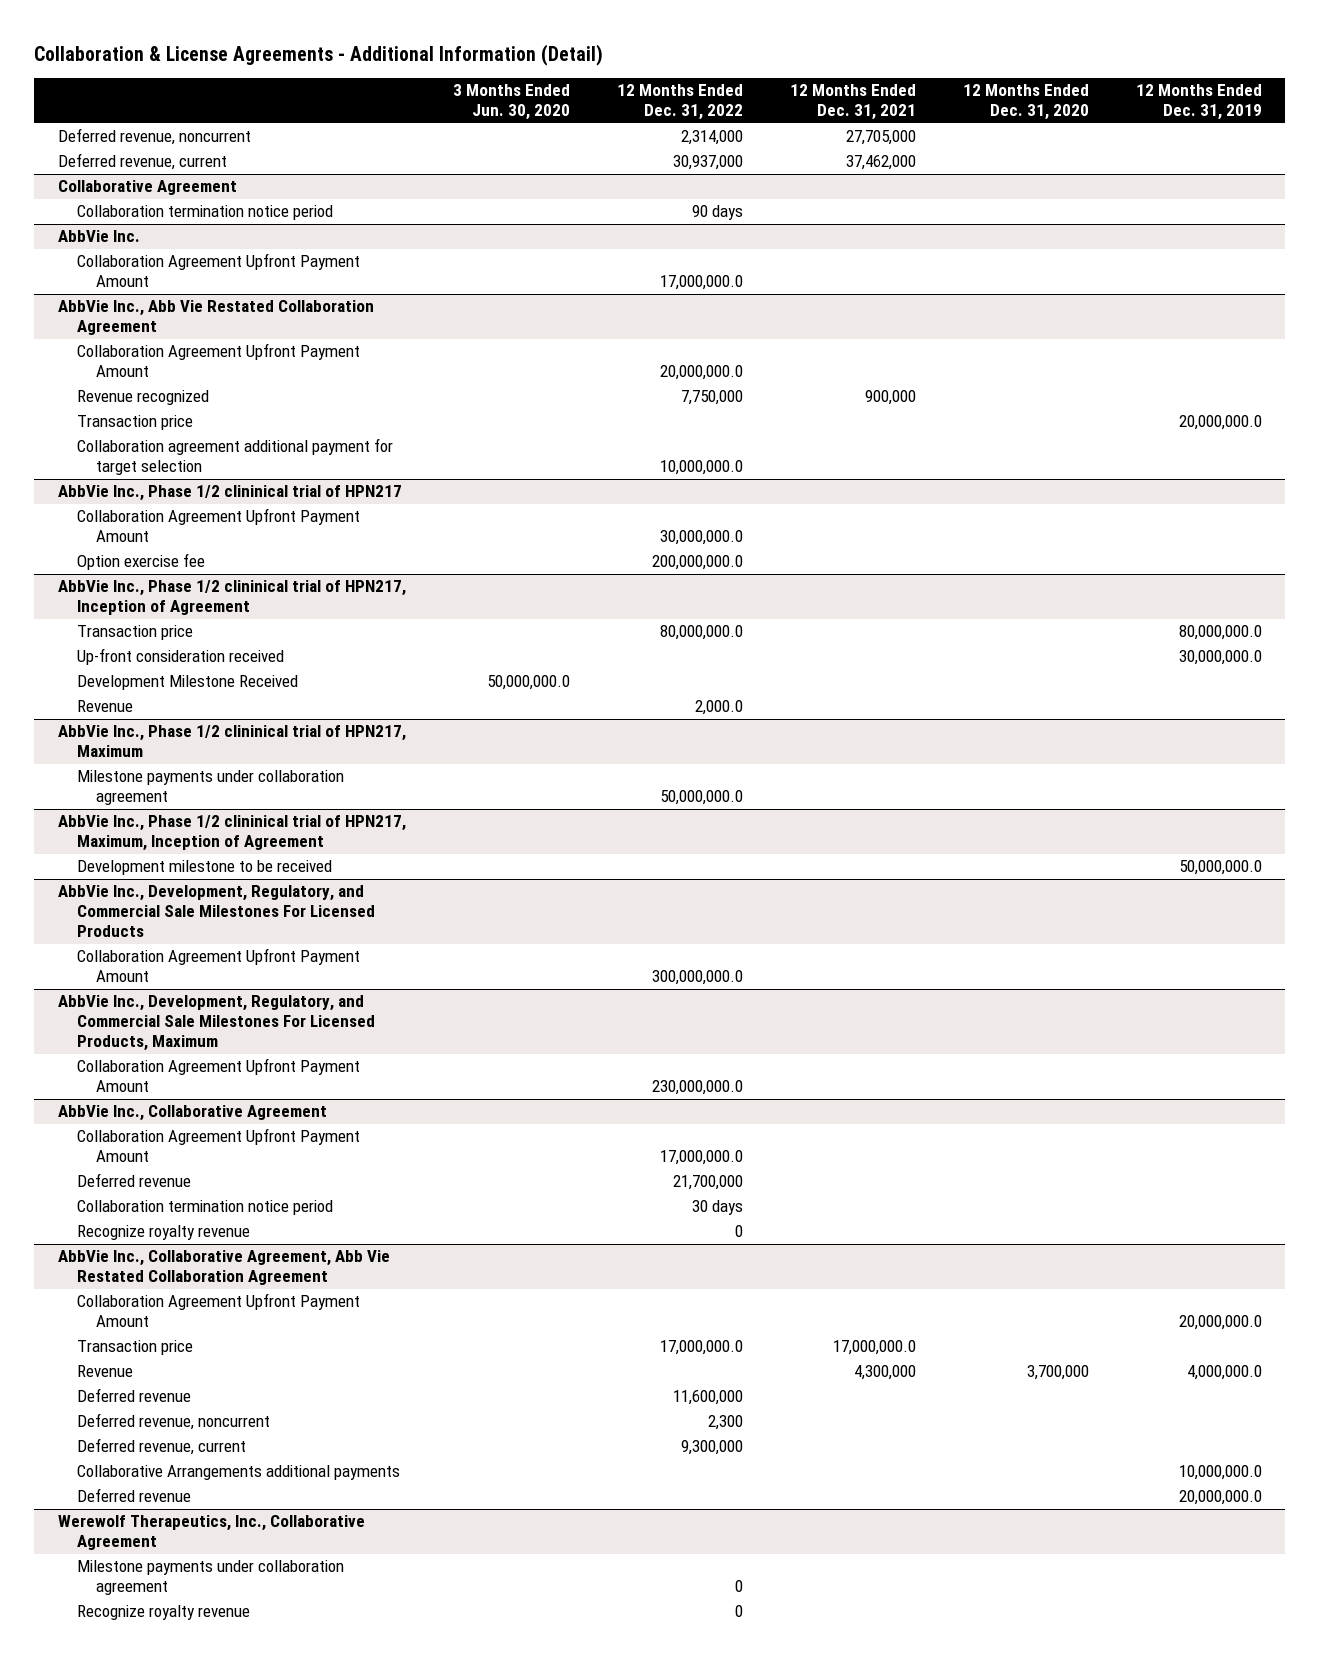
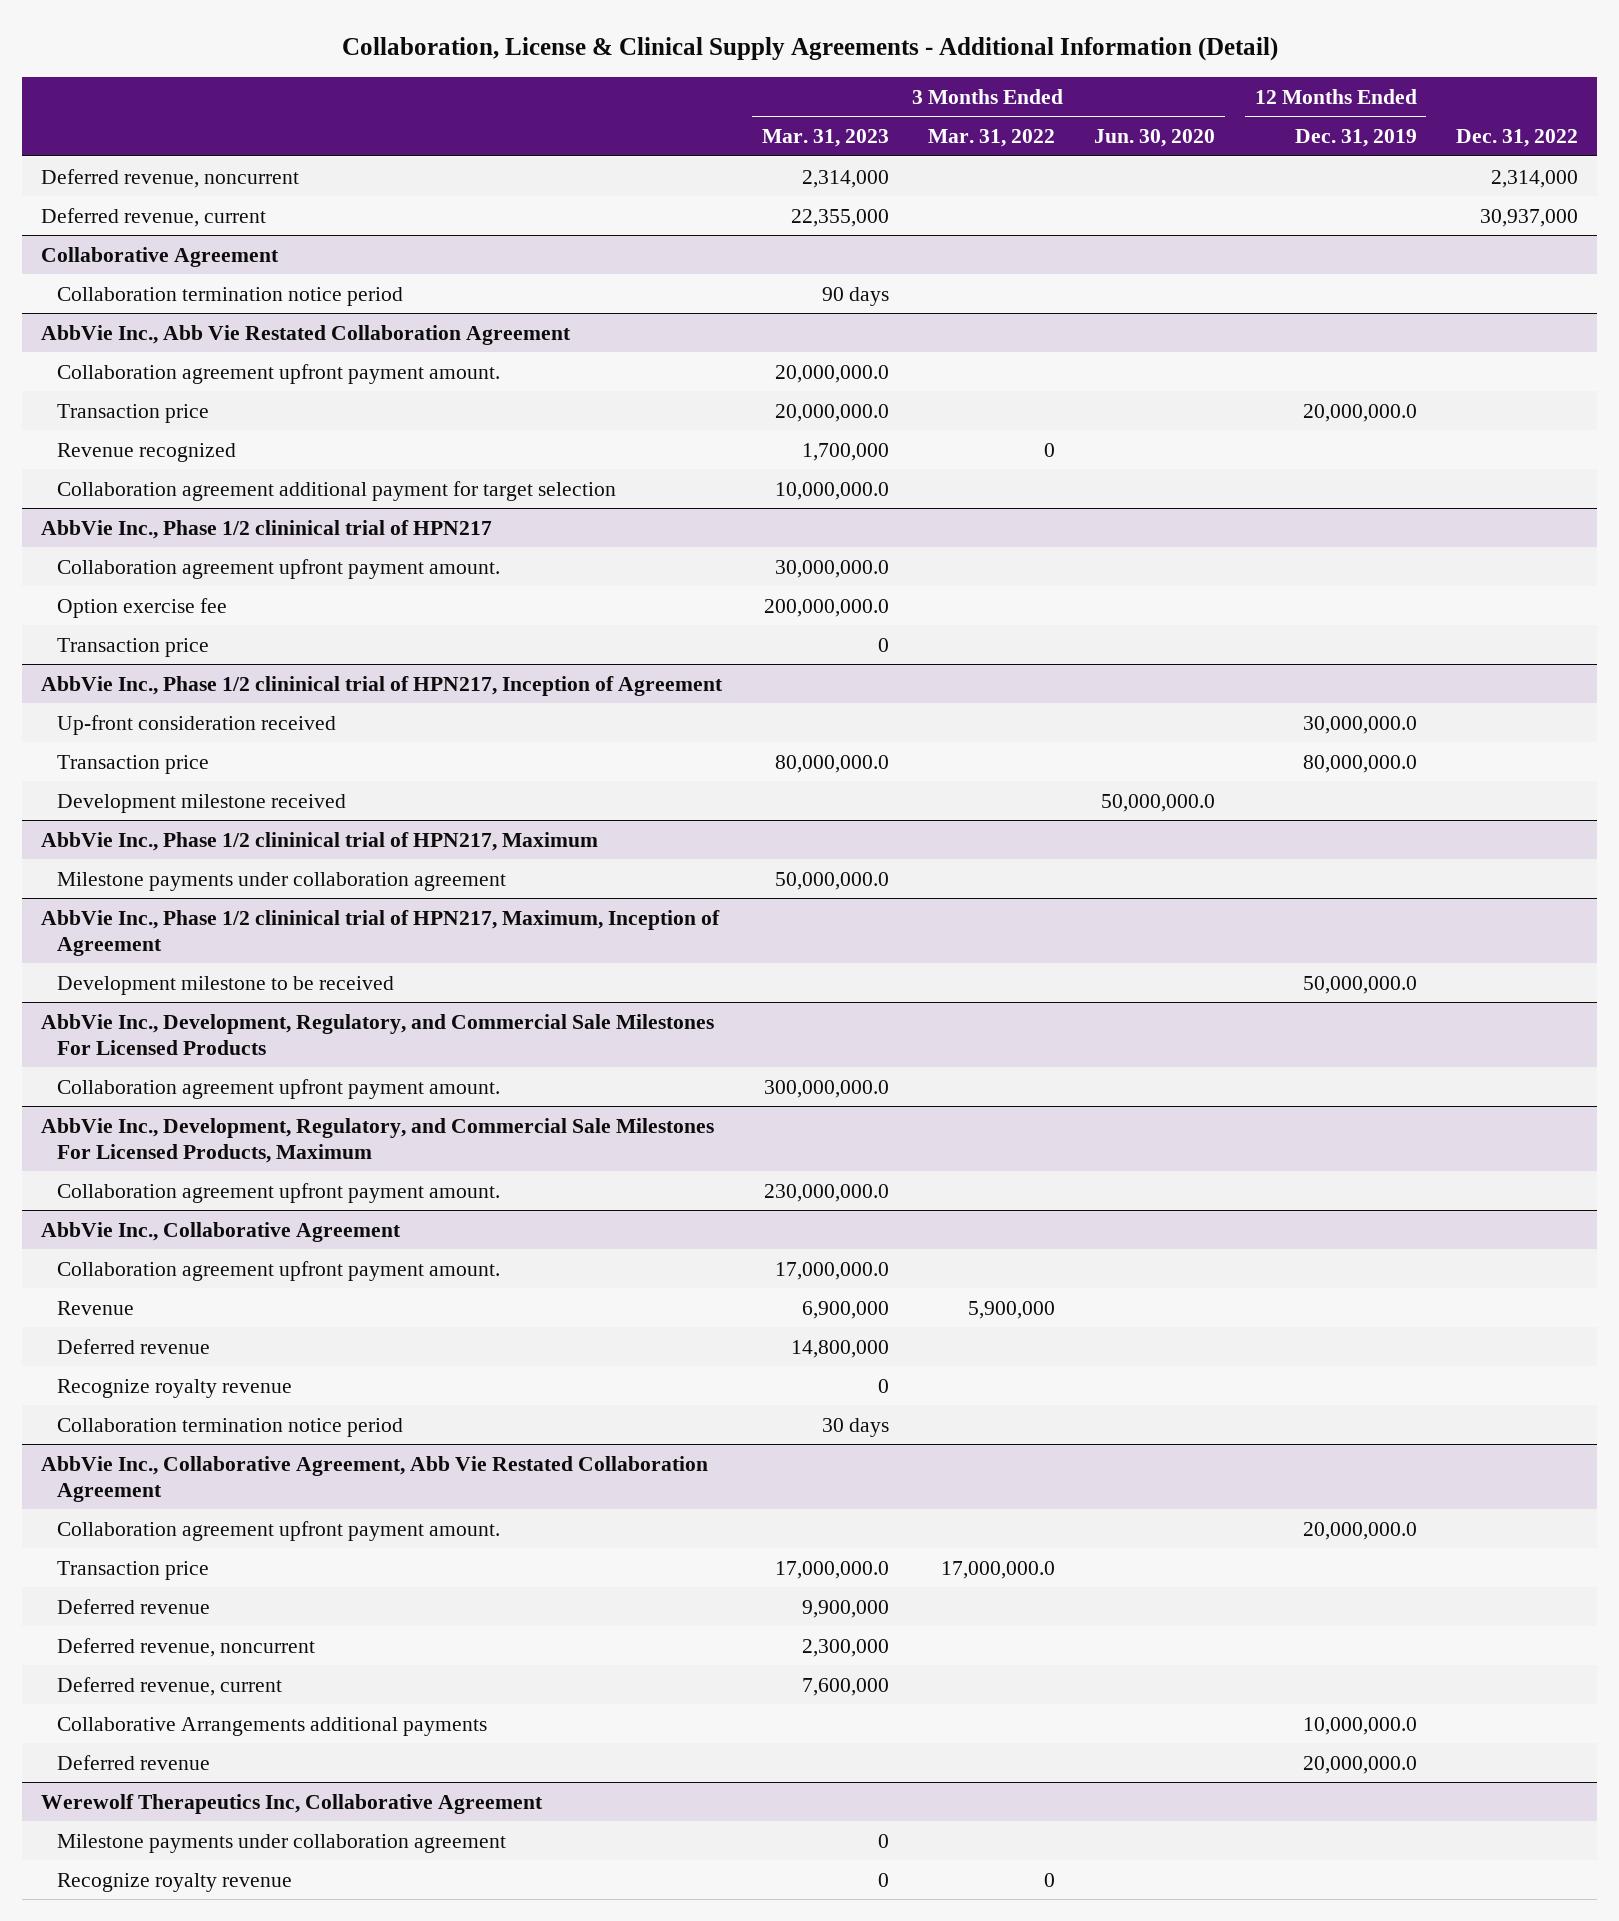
- Collaboration & License Agreements - Additional Information (Detail)
+ Collaboration, License & Clinical Supply Agreements - Additional Information (Detail)
- | 3 Months Ended Jun. 30, 2020 | 12 Months Ended Dec. 31, 2022 | 12 Months Ended Dec. 31, 2021 | 12 Months Ended Dec. 31, 2020 | 12 Months Ended Dec. 31, 2019
+ | 3 Months Ended Mar. 31, 2023 | 3 Months Ended Mar. 31, 2022 | 3 Months Ended Jun. 30, 2020 | 12 Months Ended Dec. 31, 2019 | Dec. 31, 2022
- AbbVie Inc.
- Collaboration Agreement Upfront Payment Amount | | 17,000,000.0 | | |
@ AbbVie Inc., Abb Vie Restated Collaboration Agreement
- Collaboration Agreement Upfront Payment Amount | | 20,000,000.0 | | |
+ Collaboration agreement upfront payment amount. | 20,000,000.0 | | | |
moved down: Revenue recognized | 1,700,000 | 0 | | |
@ AbbVie Inc., Phase 1/2 clininical trial of HPN217
- Collaboration Agreement Upfront Payment Amount | | 30,000,000.0 | | |
+ Collaboration agreement upfront payment amount. | 30,000,000.0 | | | |
+ Transaction price | 0 | | | |
@ AbbVie Inc., Phase 1/2 clininical trial of HPN217, Inception of Agreement
- Development Milestone Received | 50,000,000.0 | | | |
- Revenue | | 2,000.0 | | |
moved down: Transaction price | 80,000,000.0 | | | 80,000,000.0 |
+ Development milestone received | | | 50,000,000.0 | |
@ AbbVie Inc., Development, Regulatory, and Commercial Sale Milestones For Licensed Products
- Collaboration Agreement Upfront Payment Amount | | 300,000,000.0 | | |
+ Collaboration agreement upfront payment amount. | 300,000,000.0 | | | |
@ AbbVie Inc., Development, Regulatory, and Commercial Sale Milestones For Licensed Products, Maximum
- Collaboration Agreement Upfront Payment Amount | | 230,000,000.0 | | |
+ Collaboration agreement upfront payment amount. | 230,000,000.0 | | | |
@ AbbVie Inc., Collaborative Agreement
- Collaboration Agreement Upfront Payment Amount | | 17,000,000.0 | | |
+ Collaboration agreement upfront payment amount. | 17,000,000.0 | | | |
+ Revenue | 6,900,000 | 5,900,000 | | |
moved down: Collaboration termination notice period | 30 days | | | |
@ AbbVie Inc., Collaborative Agreement, Abb Vie Restated Collaboration Agreement
- Collaboration Agreement Upfront Payment Amount | | | | | 20,000,000.0
+ Collaboration agreement upfront payment amount. | | | | 20,000,000.0 |
- Revenue | | | 4,300,000 | 3,700,000 | 4,000,000.0
- Werewolf Therapeutics, Inc., Collaborative Agreement
+ Werewolf Therapeutics Inc, Collaborative Agreement

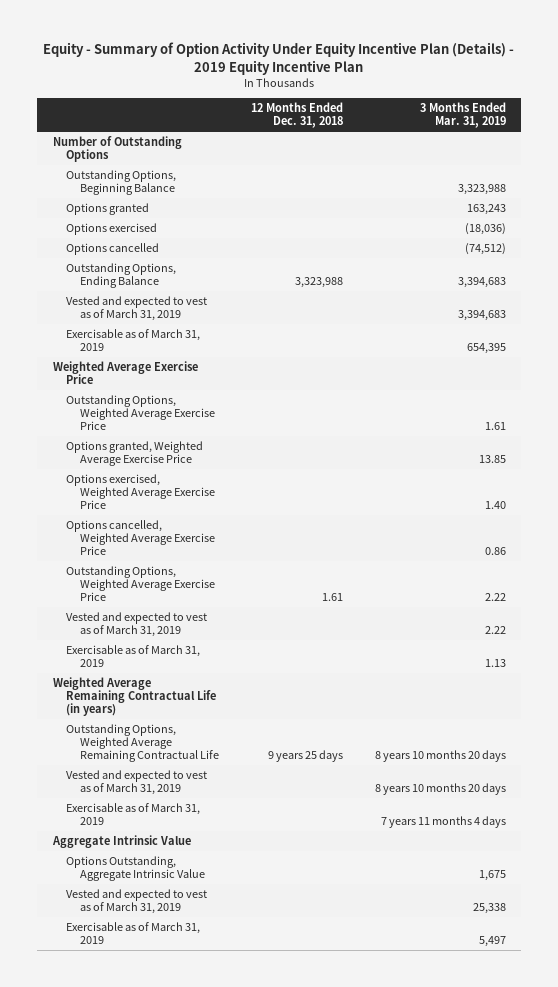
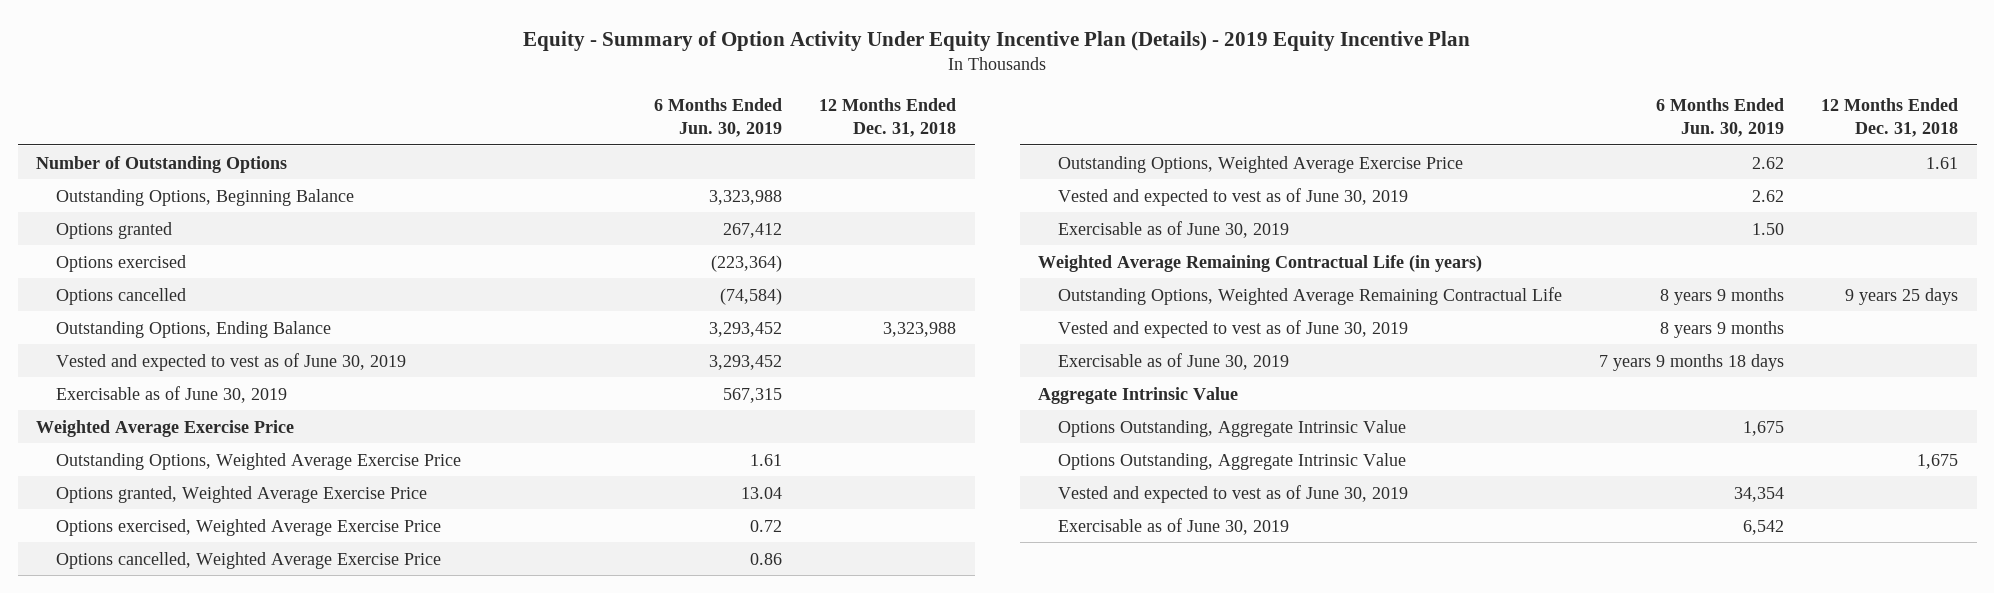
- | 12 Months Ended Dec. 31, 2018 | 3 Months Ended Mar. 31, 2019
+ | 6 Months Ended Jun. 30, 2019 | 12 Months Ended Dec. 31, 2018
- Vested and expected to vest as of March 31, 2019 | | 3,394,683
- Exercisable as of March 31, 2019 | | 654,395
+ Vested and expected to vest as of June 30, 2019 | 3,293,452 |
+ Exercisable as of June 30, 2019 | 567,315 |
- Vested and expected to vest as of March 31, 2019 | | 2.22
- Exercisable as of March 31, 2019 | | 1.13
+ Vested and expected to vest as of June 30, 2019 | 2.62 |
+ Exercisable as of June 30, 2019 | 1.50 |
- Vested and expected to vest as of March 31, 2019 | | 8 years 10 months 20 days
- Exercisable as of March 31, 2019 | | 7 years 11 months 4 days
+ Vested and expected to vest as of June 30, 2019 | 8 years 9 months |
+ Exercisable as of June 30, 2019 | 7 years 9 months 18 days |
- Vested and expected to vest as of March 31, 2019 | | 25,338
- Exercisable as of March 31, 2019 | | 5,497
+ Options Outstanding, Aggregate Intrinsic Value | | 1,675
+ Vested and expected to vest as of June 30, 2019 | 34,354 |
+ Exercisable as of June 30, 2019 | 6,542 |

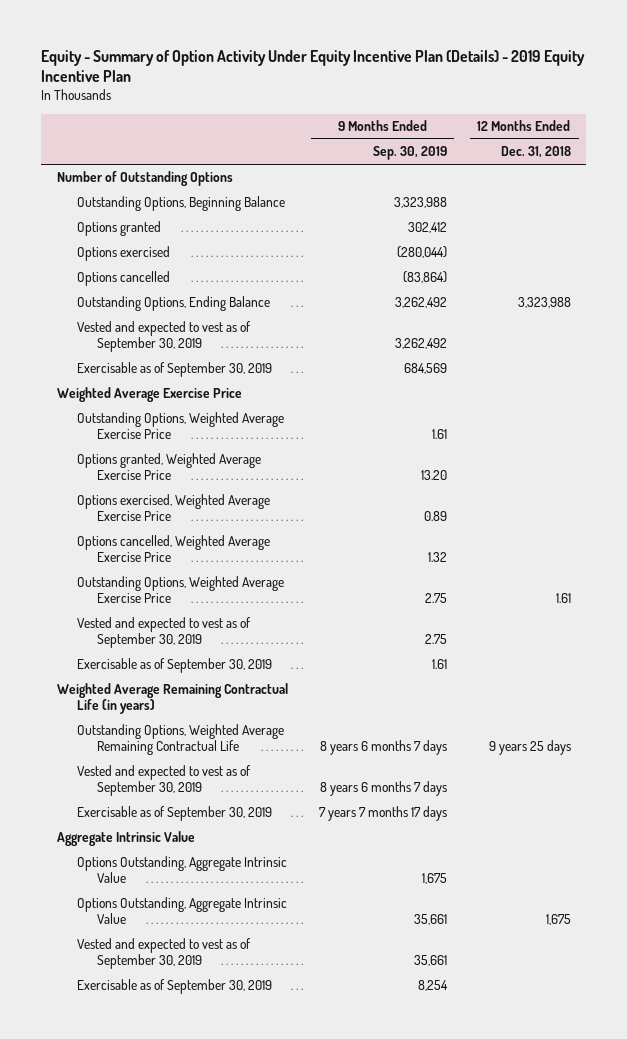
- | 6 Months Ended Jun. 30, 2019 | 12 Months Ended Dec. 31, 2018
+ | 9 Months Ended Sep. 30, 2019 | 12 Months Ended Dec. 31, 2018
- Vested and expected to vest as of June 30, 2019 | 3,293,452 |
- Exercisable as of June 30, 2019 | 567,315 |
+ Vested and expected to vest as of September 30, 2019 | 3,262,492 |
+ Exercisable as of September 30, 2019 | 684,569 |
- Vested and expected to vest as of June 30, 2019 | 2.62 |
- Exercisable as of June 30, 2019 | 1.50 |
+ Vested and expected to vest as of September 30, 2019 | 2.75 |
+ Exercisable as of September 30, 2019 | 1.61 |
- Vested and expected to vest as of June 30, 2019 | 8 years 9 months |
- Exercisable as of June 30, 2019 | 7 years 9 months 18 days |
+ Vested and expected to vest as of September 30, 2019 | 8 years 6 months 7 days |
+ Exercisable as of September 30, 2019 | 7 years 7 months 17 days |
- Vested and expected to vest as of June 30, 2019 | 34,354 |
- Exercisable as of June 30, 2019 | 6,542 |
+ Vested and expected to vest as of September 30, 2019 | 35,661 |
+ Exercisable as of September 30, 2019 | 8,254 |

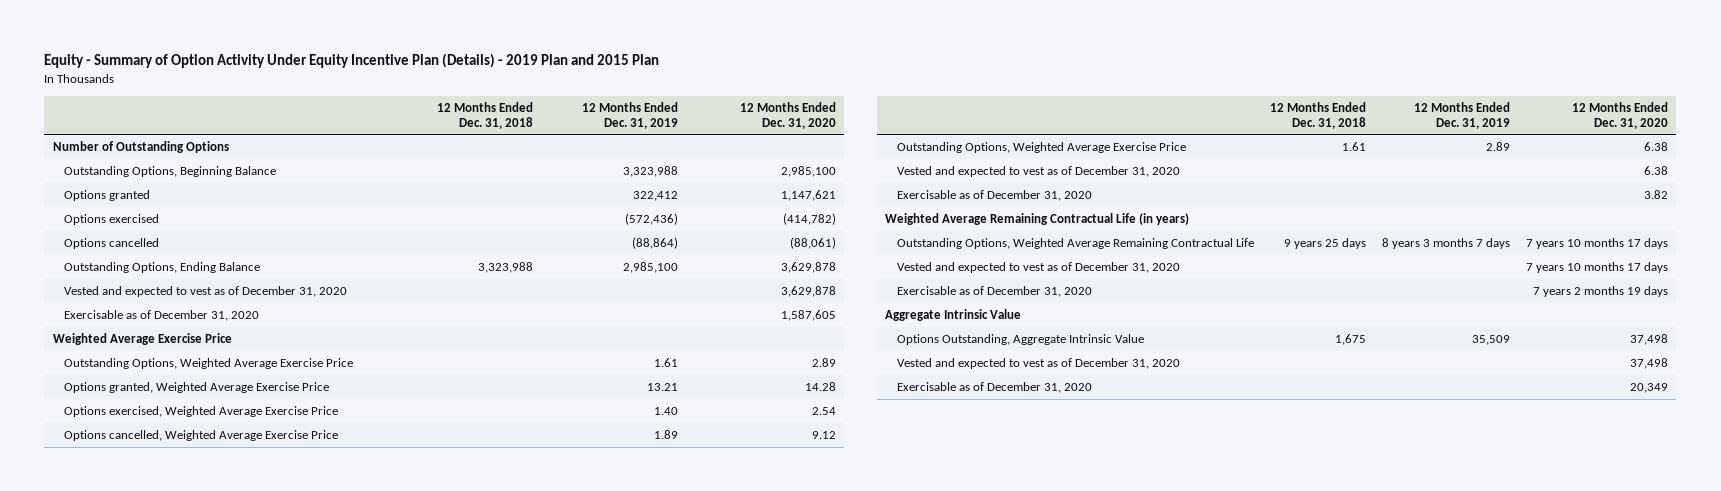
- Equity - Summary of Option Activity Under Equity Incentive Plan (Details) - 2019 Equity Incentive Plan
+ Equity - Summary of Option Activity Under Equity Incentive Plan (Details) - 2019 Plan and 2015 Plan
- | 9 Months Ended Sep. 30, 2019 | 12 Months Ended Dec. 31, 2018
+ | 12 Months Ended Dec. 31, 2018 | 12 Months Ended Dec. 31, 2019 | 12 Months Ended Dec. 31, 2020
- Vested and expected to vest as of September 30, 2019 | 3,262,492 |
- Exercisable as of September 30, 2019 | 684,569 |
+ Vested and expected to vest as of December 31, 2020 | | | 3,629,878
+ Exercisable as of December 31, 2020 | | | 1,587,605
- Vested and expected to vest as of September 30, 2019 | 2.75 |
- Exercisable as of September 30, 2019 | 1.61 |
+ Vested and expected to vest as of December 31, 2020 | | | 6.38
+ Exercisable as of December 31, 2020 | | | 3.82
- Vested and expected to vest as of September 30, 2019 | 8 years 6 months 7 days |
- Exercisable as of September 30, 2019 | 7 years 7 months 17 days |
+ Vested and expected to vest as of December 31, 2020 | | | 7 years 10 months 17 days
+ Exercisable as of December 31, 2020 | | | 7 years 2 months 19 days
- Options Outstanding, Aggregate Intrinsic Value | 1,675 |
- Vested and expected to vest as of September 30, 2019 | 35,661 |
- Exercisable as of September 30, 2019 | 8,254 |
+ Vested and expected to vest as of December 31, 2020 | | | 37,498
+ Exercisable as of December 31, 2020 | | | 20,349

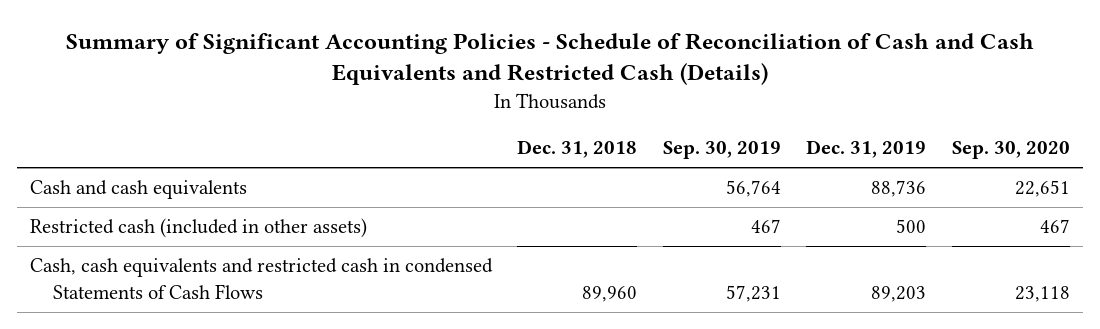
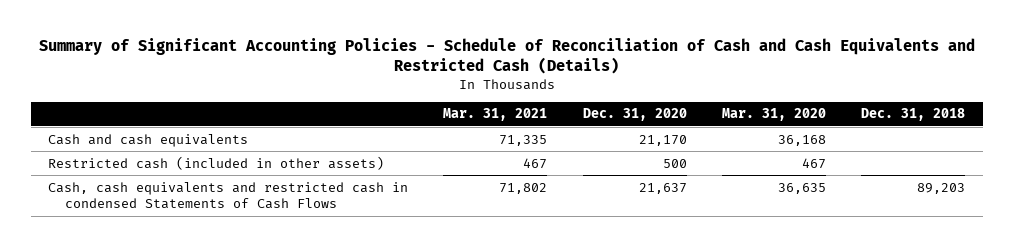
- | Dec. 31, 2018 | Sep. 30, 2019 | Dec. 31, 2019 | Sep. 30, 2020
+ | Mar. 31, 2021 | Dec. 31, 2020 | Mar. 31, 2020 | Dec. 31, 2018
- Cash, cash equivalents and restricted cash in condensed Statements of Cash Flows | 89,960 | 57,231 | 89,203 | 23,118
+ Cash, cash equivalents and restricted cash in condensed Statements of Cash Flows | 71,802 | 21,637 | 36,635 | 89,203

